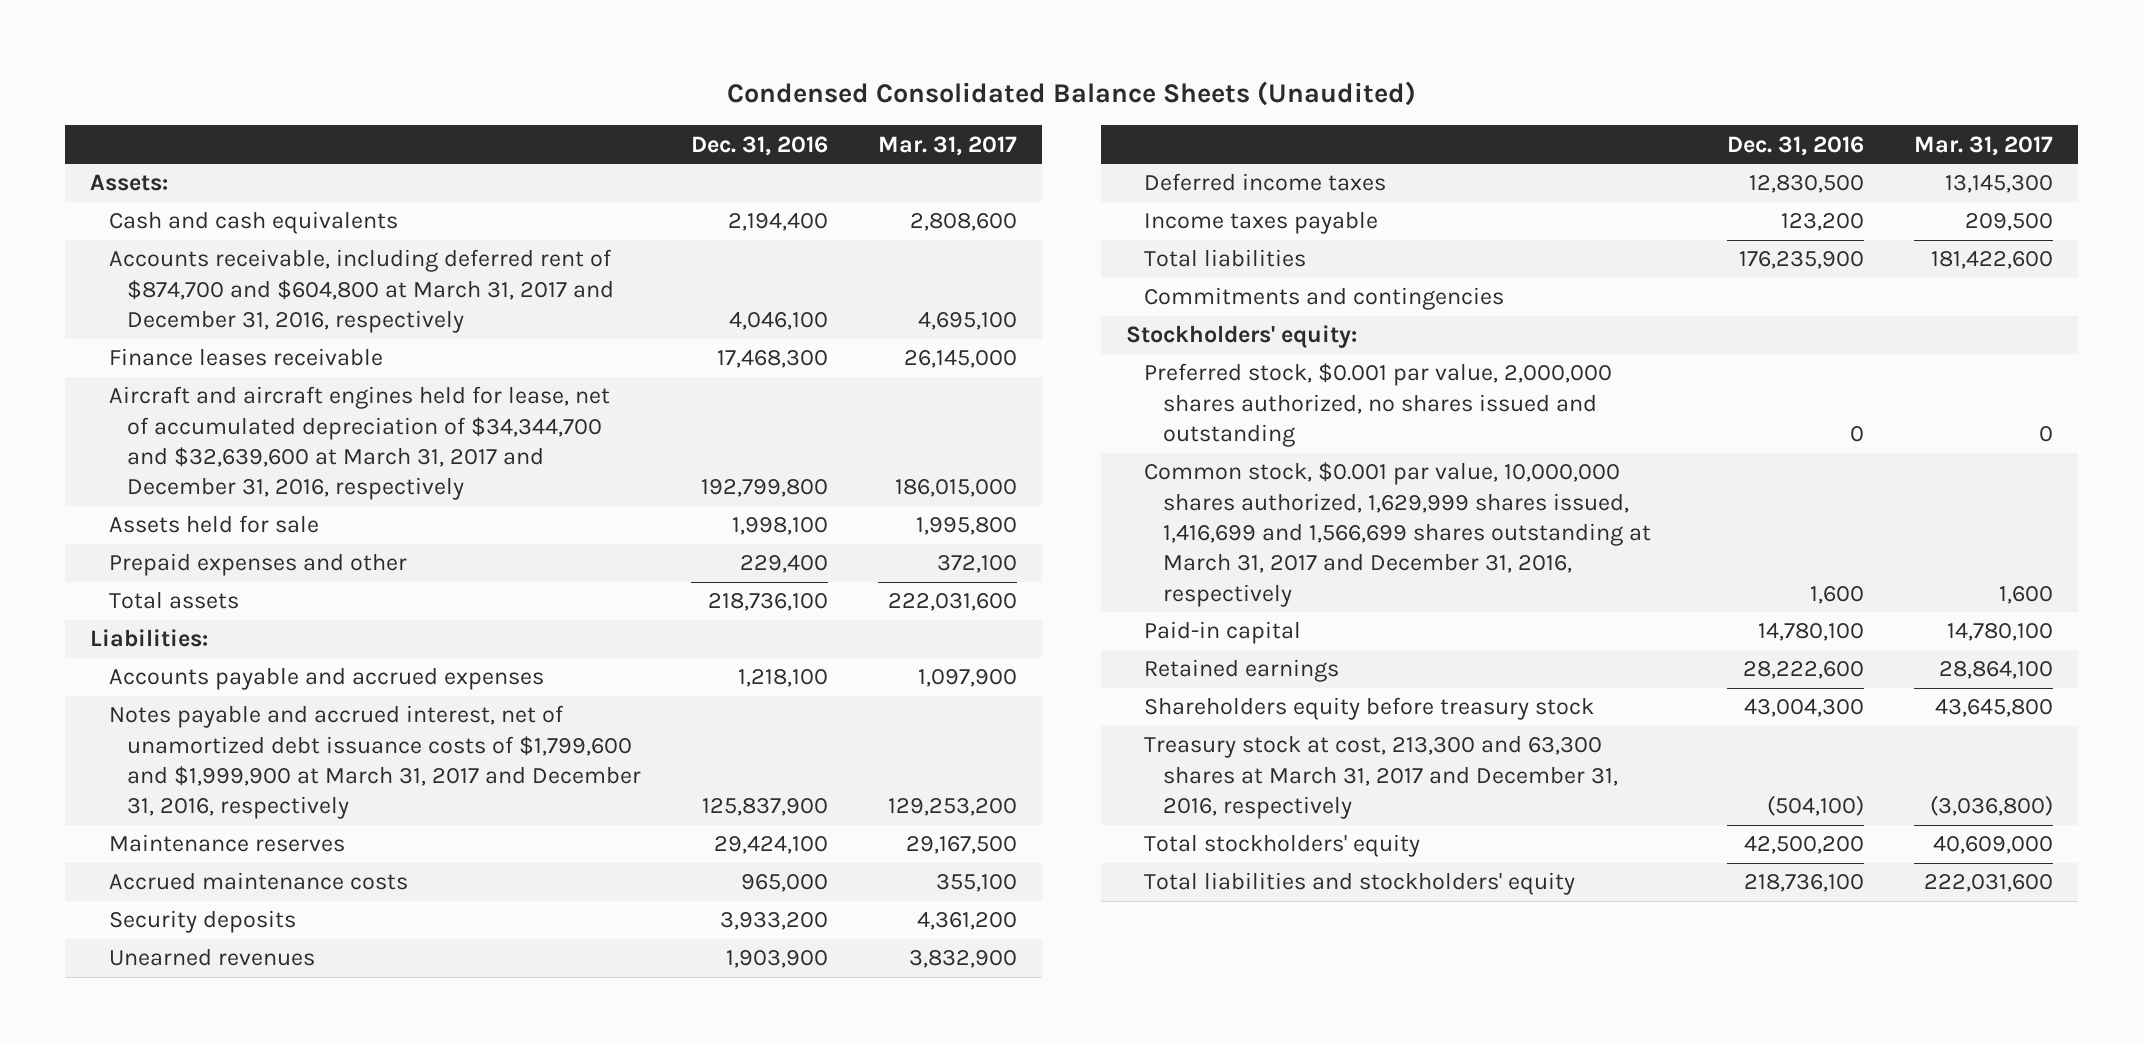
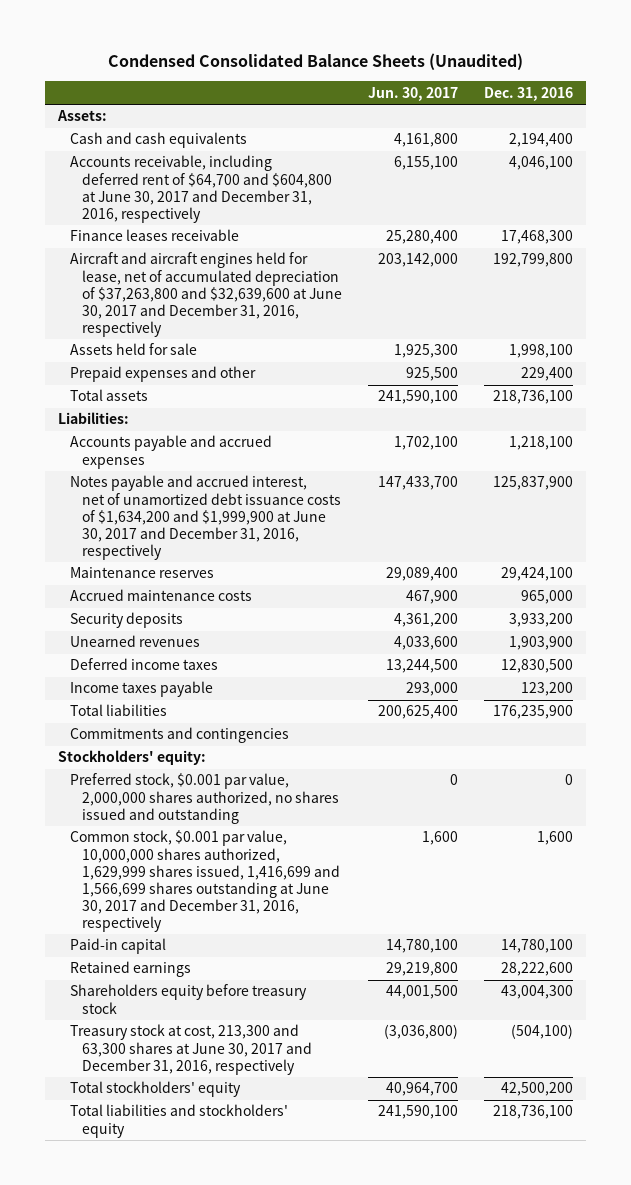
- | Dec. 31, 2016 | Mar. 31, 2017
+ | Jun. 30, 2017 | Dec. 31, 2016
- Accounts receivable, including deferred rent of $874,700 and $604,800 at March 31, 2017 and December 31, 2016, respectively | 4,046,100 | 4,695,100
+ Accounts receivable, including deferred rent of $64,700 and $604,800 at June 30, 2017 and December 31, 2016, respectively | 6,155,100 | 4,046,100
- Aircraft and aircraft engines held for lease, net of accumulated depreciation of $34,344,700 and $32,639,600 at March 31, 2017 and December 31, 2016, respectively | 192,799,800 | 186,015,000
+ Aircraft and aircraft engines held for lease, net of accumulated depreciation of $37,263,800 and $32,639,600 at June 30, 2017 and December 31, 2016, respectively | 203,142,000 | 192,799,800
- Notes payable and accrued interest, net of unamortized debt issuance costs of $1,799,600 and $1,999,900 at March 31, 2017 and December 31, 2016, respectively | 125,837,900 | 129,253,200
+ Notes payable and accrued interest, net of unamortized debt issuance costs of $1,634,200 and $1,999,900 at June 30, 2017 and December 31, 2016, respectively | 147,433,700 | 125,837,900
- Common stock, $0.001 par value, 10,000,000 shares authorized, 1,629,999 shares issued, 1,416,699 and 1,566,699 shares outstanding at March 31, 2017 and December 31, 2016, respectively | 1,600 | 1,600
+ Common stock, $0.001 par value, 10,000,000 shares authorized, 1,629,999 shares issued, 1,416,699 and 1,566,699 shares outstanding at June 30, 2017 and December 31, 2016, respectively | 1,600 | 1,600
- Treasury stock at cost, 213,300 and 63,300 shares at March 31, 2017 and December 31, 2016, respectively | (504,100) | (3,036,800)
+ Treasury stock at cost, 213,300 and 63,300 shares at June 30, 2017 and December 31, 2016, respectively | (3,036,800) | (504,100)

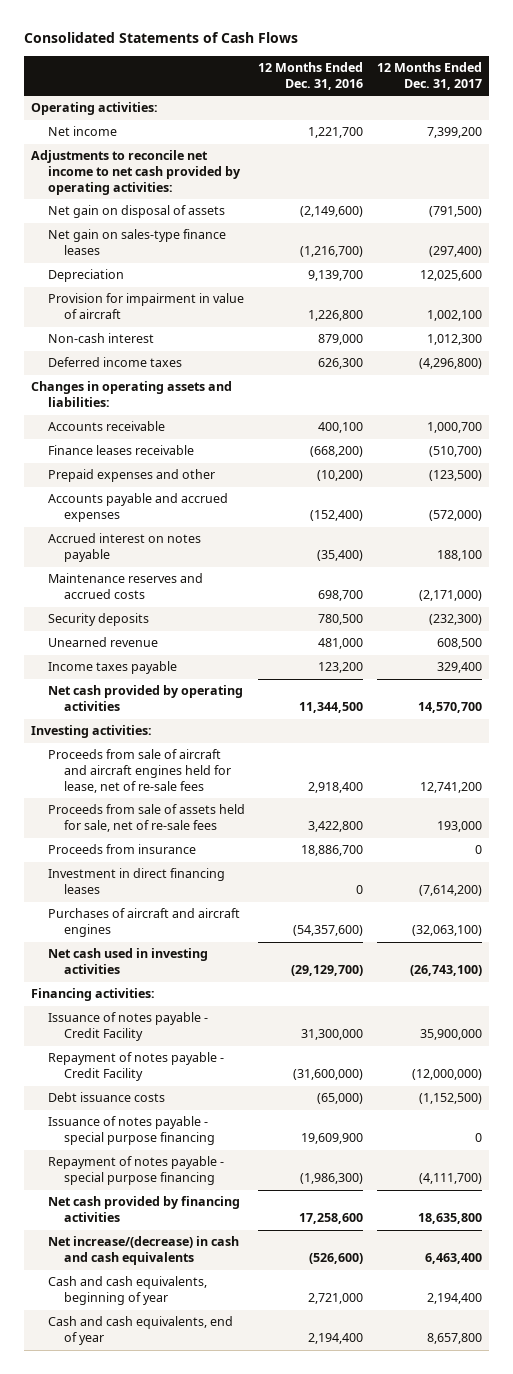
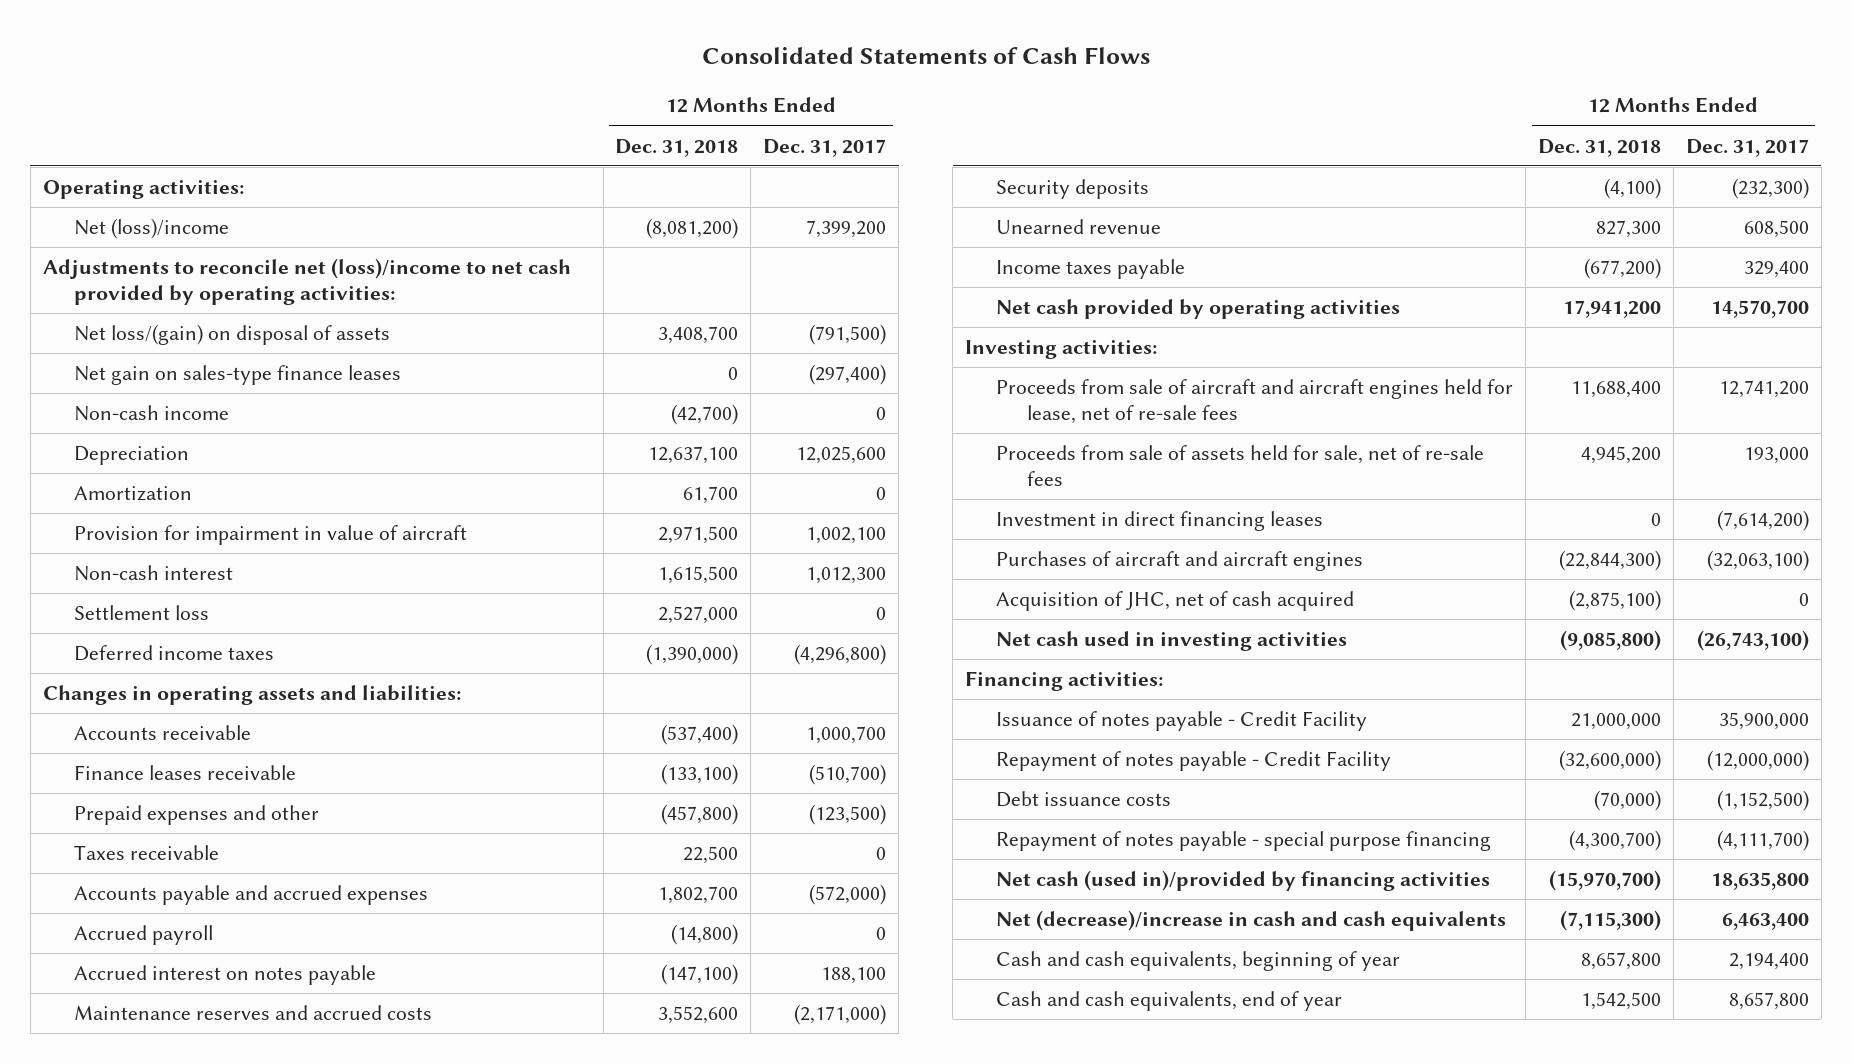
- | 12 Months Ended Dec. 31, 2016 | 12 Months Ended Dec. 31, 2017
+ | 12 Months Ended Dec. 31, 2018 | 12 Months Ended Dec. 31, 2017
- Net income | 1,221,700 | 7,399,200
- Adjustments to reconcile net income to net cash provided by operating activities:
- Net gain on disposal of assets | (2,149,600) | (791,500)
+ Net (loss)/income | (8,081,200) | 7,399,200
+ Adjustments to reconcile net (loss)/income to net cash provided by operating activities:
+ Net loss/(gain) on disposal of assets | 3,408,700 | (791,500)
+ Non-cash income | (42,700) | 0
+ Amortization | 61,700 | 0
+ Settlement loss | 2,527,000 | 0
+ Taxes receivable | 22,500 | 0
+ Accrued payroll | (14,800) | 0
- Proceeds from insurance | 18,886,700 | 0
+ Acquisition of JHC, net of cash acquired | (2,875,100) | 0
- Issuance of notes payable - special purpose financing | 19,609,900 | 0
- Net cash provided by financing activities | 17,258,600 | 18,635,800
- Net increase/(decrease) in cash and cash equivalents | (526,600) | 6,463,400
+ Net cash (used in)/provided by financing activities | (15,970,700) | 18,635,800
+ Net (decrease)/increase in cash and cash equivalents | (7,115,300) | 6,463,400

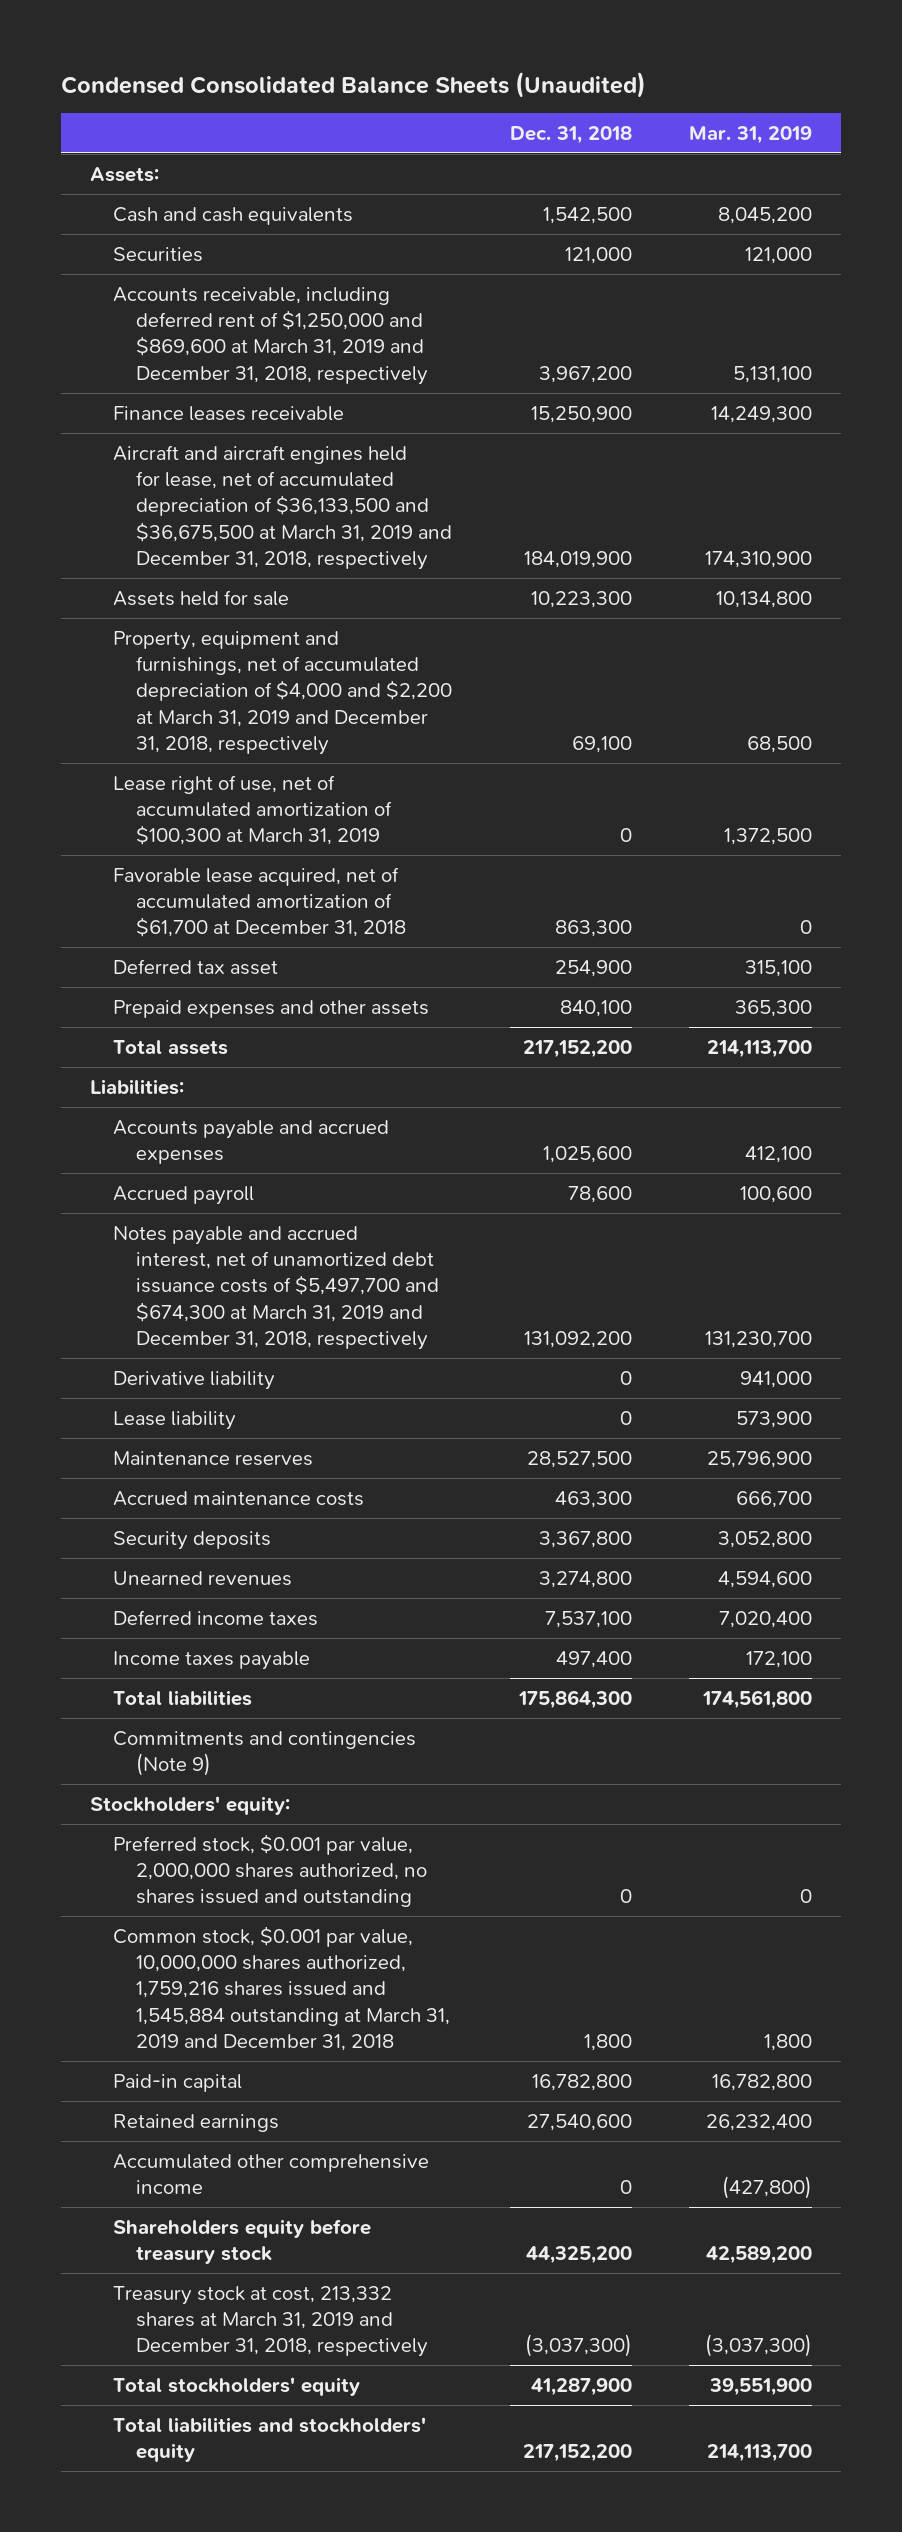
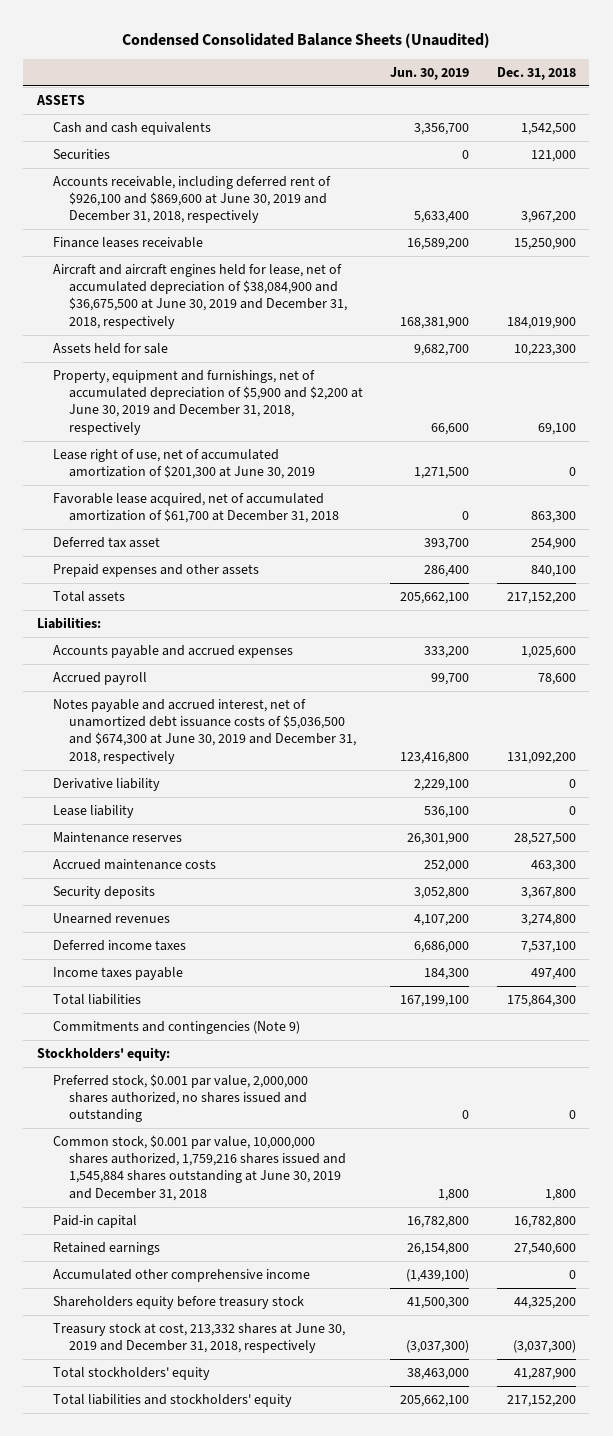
- | Dec. 31, 2018 | Mar. 31, 2019
+ | Jun. 30, 2019 | Dec. 31, 2018
- Assets:
+ ASSETS
- Accounts receivable, including deferred rent of $1,250,000 and $869,600 at March 31, 2019 and December 31, 2018, respectively | 3,967,200 | 5,131,100
+ Accounts receivable, including deferred rent of $926,100 and $869,600 at June 30, 2019 and December 31, 2018, respectively | 5,633,400 | 3,967,200
- Aircraft and aircraft engines held for lease, net of accumulated depreciation of $36,133,500 and $36,675,500 at March 31, 2019 and December 31, 2018, respectively | 184,019,900 | 174,310,900
+ Aircraft and aircraft engines held for lease, net of accumulated depreciation of $38,084,900 and $36,675,500 at June 30, 2019 and December 31, 2018, respectively | 168,381,900 | 184,019,900
- Property, equipment and furnishings, net of accumulated depreciation of $4,000 and $2,200 at March 31, 2019 and December 31, 2018, respectively | 69,100 | 68,500
- Lease right of use, net of accumulated amortization of $100,300 at March 31, 2019 | 0 | 1,372,500
+ Property, equipment and furnishings, net of accumulated depreciation of $5,900 and $2,200 at June 30, 2019 and December 31, 2018, respectively | 66,600 | 69,100
+ Lease right of use, net of accumulated amortization of $201,300 at June 30, 2019 | 1,271,500 | 0
- Notes payable and accrued interest, net of unamortized debt issuance costs of $5,497,700 and $674,300 at March 31, 2019 and December 31, 2018, respectively | 131,092,200 | 131,230,700
+ Notes payable and accrued interest, net of unamortized debt issuance costs of $5,036,500 and $674,300 at June 30, 2019 and December 31, 2018, respectively | 123,416,800 | 131,092,200
- Common stock, $0.001 par value, 10,000,000 shares authorized, 1,759,216 shares issued and 1,545,884 outstanding at March 31, 2019 and December 31, 2018 | 1,800 | 1,800
+ Common stock, $0.001 par value, 10,000,000 shares authorized, 1,759,216 shares issued and 1,545,884 shares outstanding at June 30, 2019 and December 31, 2018 | 1,800 | 1,800
- Treasury stock at cost, 213,332 shares at March 31, 2019 and December 31, 2018, respectively | (3,037,300) | (3,037,300)
+ Treasury stock at cost, 213,332 shares at June 30, 2019 and December 31, 2018, respectively | (3,037,300) | (3,037,300)

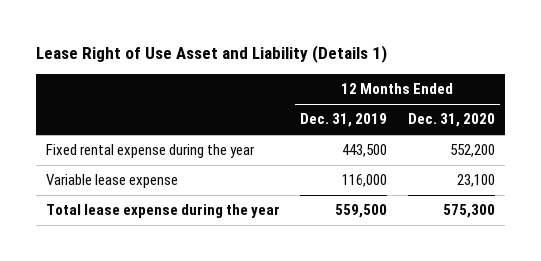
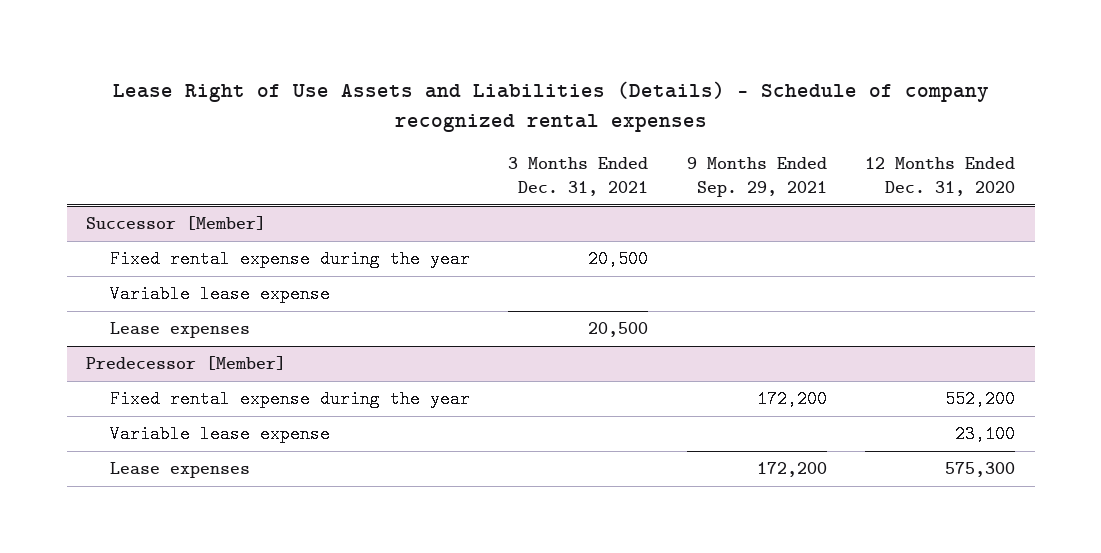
- Lease Right of Use Asset and Liability (Details 1)
+ Lease Right of Use Assets and Liabilities (Details) - Schedule of company recognized rental expenses
- | 12 Months Ended Dec. 31, 2019 | 12 Months Ended Dec. 31, 2020
+ | 3 Months Ended Dec. 31, 2021 | 9 Months Ended Sep. 29, 2021 | 12 Months Ended Dec. 31, 2020
+ Successor [Member]
+ Fixed rental expense during the year | 20,500 | |
+ Variable lease expense
+ Lease expenses | 20,500 | |
+ Predecessor [Member]
- Total lease expense during the year | 559,500 | 575,300
+ Lease expenses | | 172,200 | 575,300

